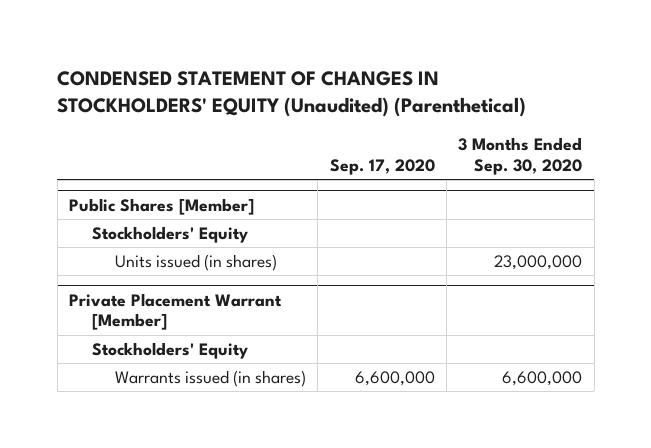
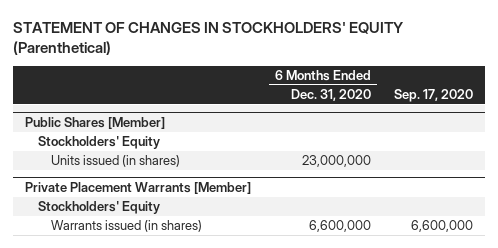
- CONDENSED STATEMENT OF CHANGES IN STOCKHOLDERS' EQUITY (Unaudited) (Parenthetical)
+ STATEMENT OF CHANGES IN STOCKHOLDERS' EQUITY (Parenthetical)
- | Sep. 17, 2020 | 3 Months Ended Sep. 30, 2020
+ | 6 Months Ended Dec. 31, 2020 | Sep. 17, 2020
- Private Placement Warrant [Member]
+ Private Placement Warrants [Member]

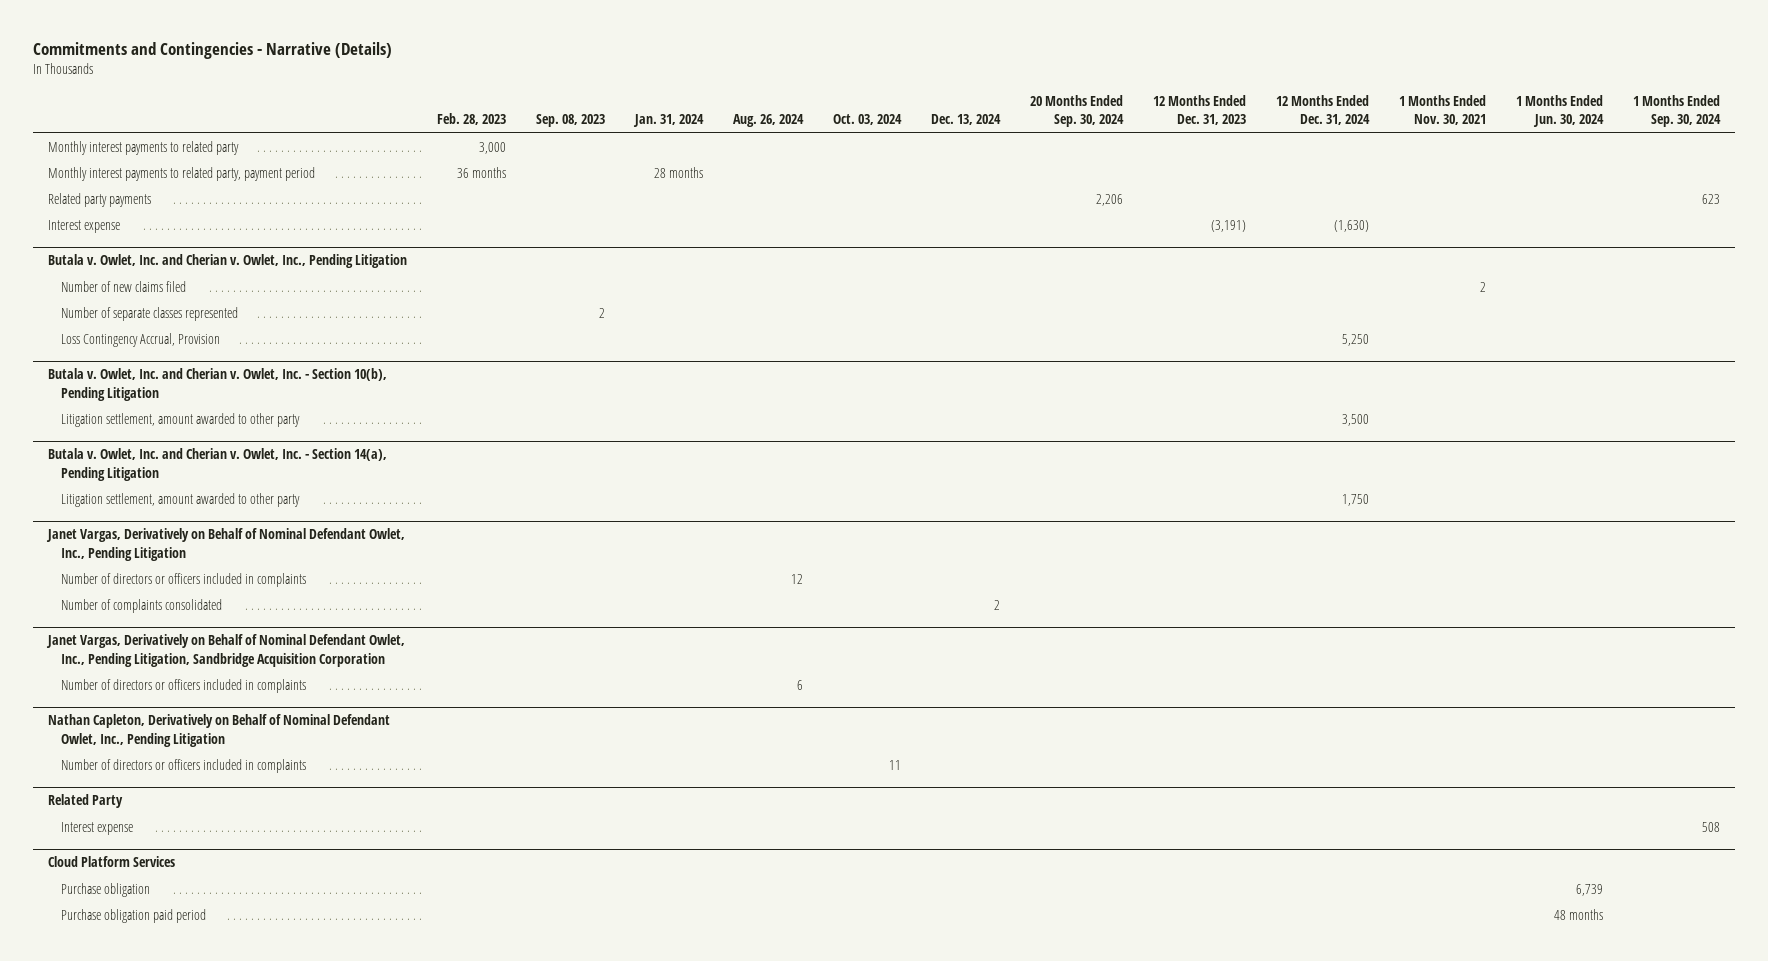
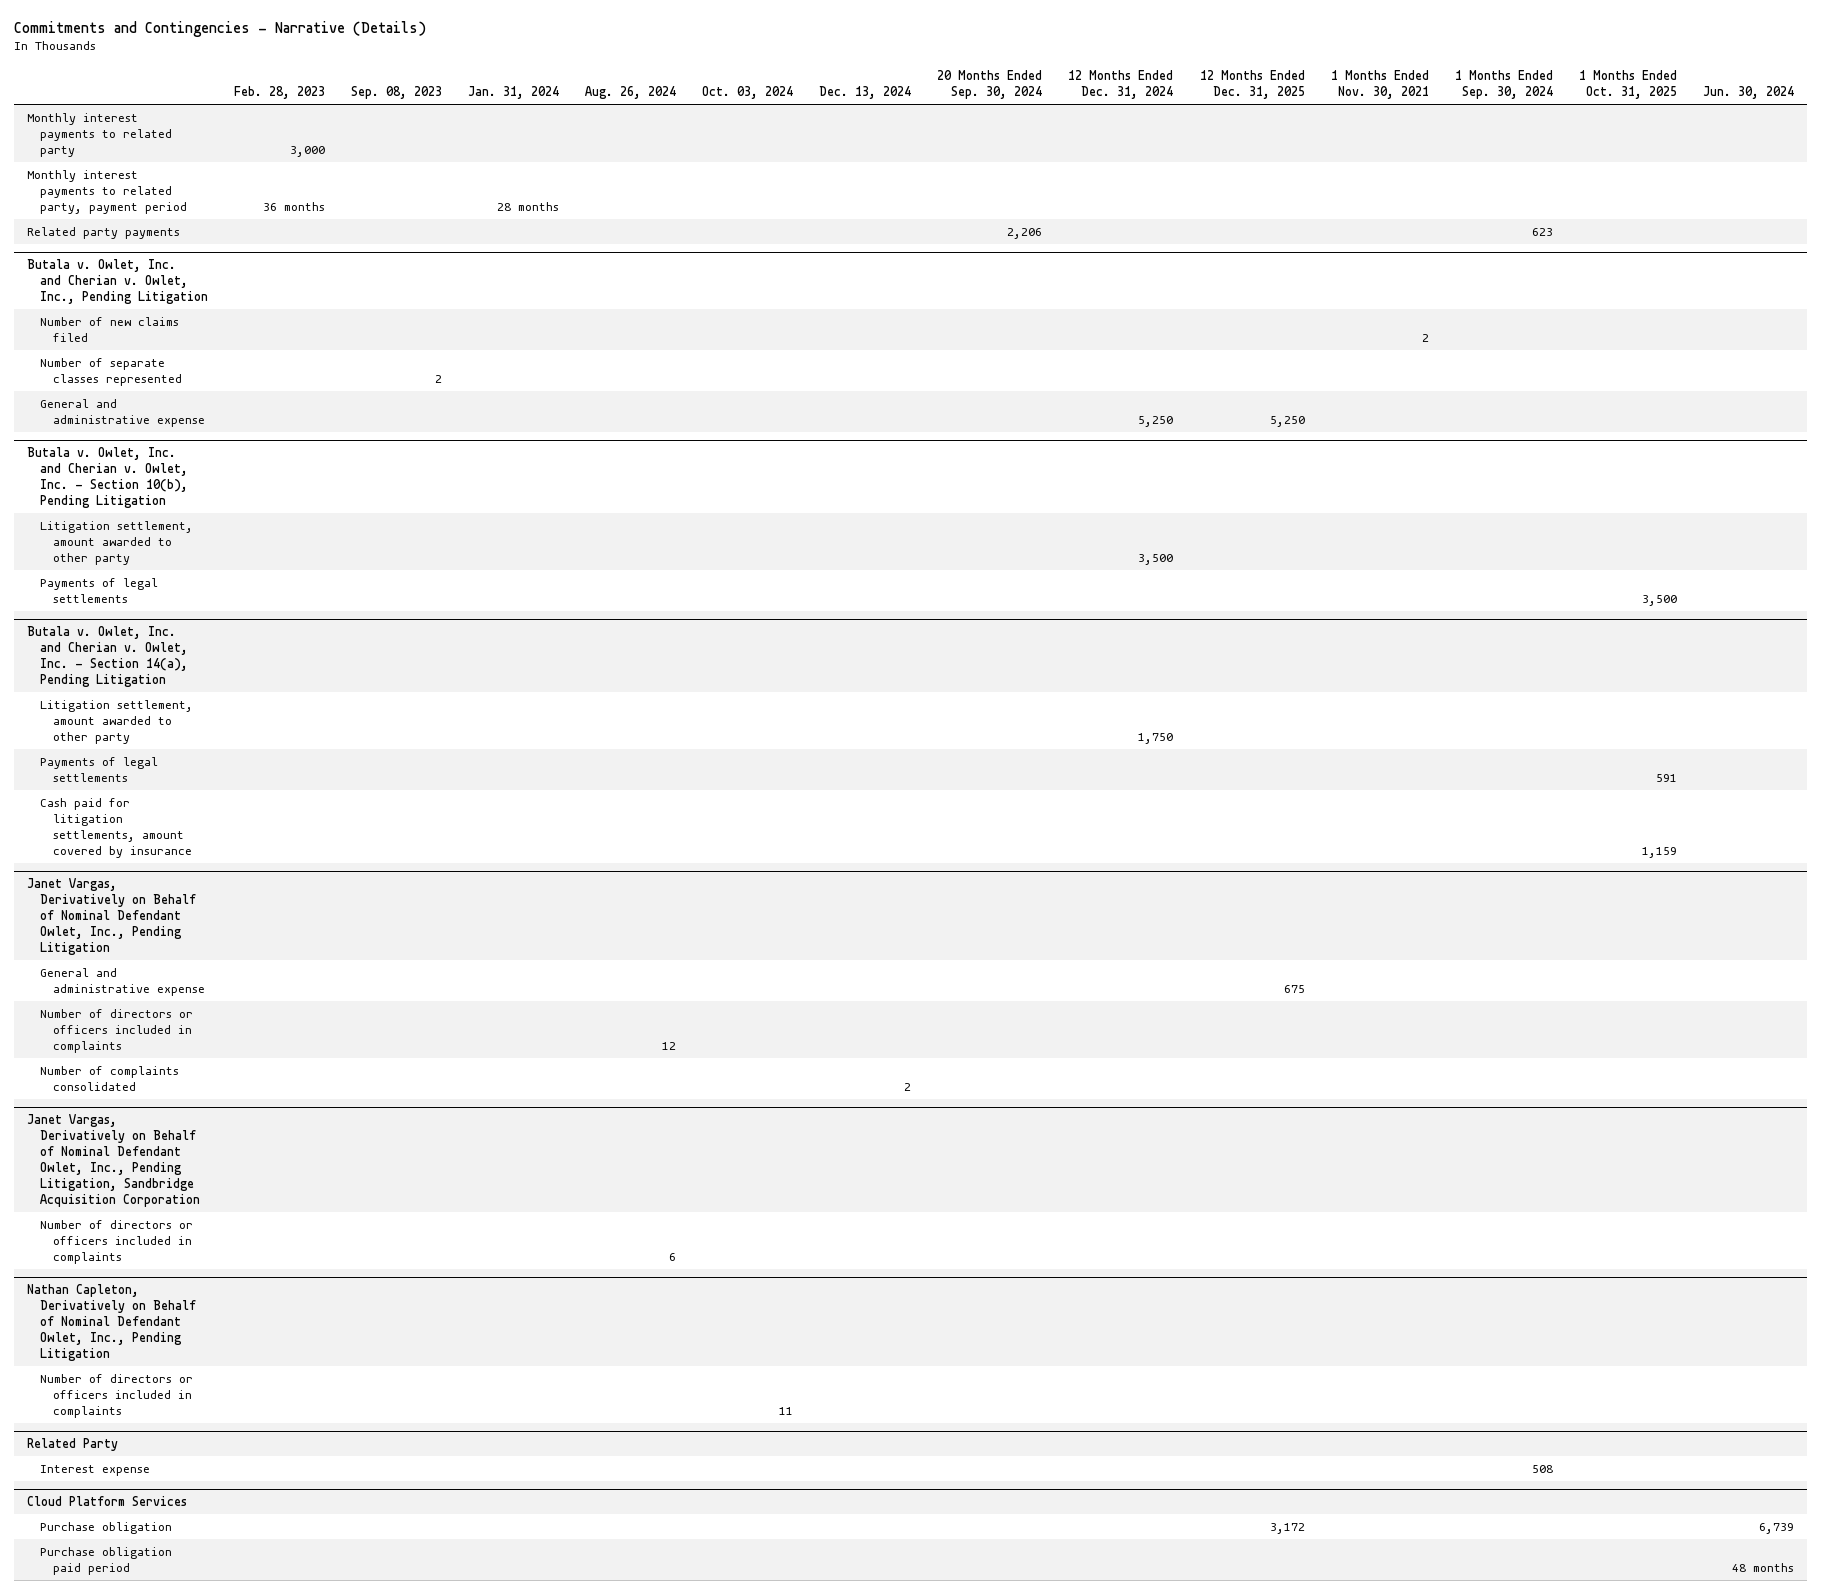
- | Feb. 28, 2023 | Sep. 08, 2023 | Jan. 31, 2024 | Aug. 26, 2024 | Oct. 03, 2024 | Dec. 13, 2024 | 20 Months Ended Sep. 30, 2024 | 12 Months Ended Dec. 31, 2023 | 12 Months Ended Dec. 31, 2024 | 1 Months Ended Nov. 30, 2021 | 1 Months Ended Jun. 30, 2024 | 1 Months Ended Sep. 30, 2024
+ | Feb. 28, 2023 | Sep. 08, 2023 | Jan. 31, 2024 | Aug. 26, 2024 | Oct. 03, 2024 | Dec. 13, 2024 | 20 Months Ended Sep. 30, 2024 | 12 Months Ended Dec. 31, 2024 | 12 Months Ended Dec. 31, 2025 | 1 Months Ended Nov. 30, 2021 | 1 Months Ended Sep. 30, 2024 | 1 Months Ended Oct. 31, 2025 | Jun. 30, 2024
- Interest expense | | | | | | | | (3,191) | (1,630) | | |
@ Butala v. Owlet, Inc. and Cherian v. Owlet, Inc., Pending Litigation
- Loss Contingency Accrual, Provision | | | | | | | | | 5,250 | | |
+ General and administrative expense | | | | | | | | 5,250 | 5,250 | | | |
@ Butala v. Owlet, Inc. and Cherian v. Owlet, Inc. - Section 10(b), Pending Litigation
+ Payments of legal settlements | | | | | | | | | | | | 3,500 |
@ Butala v. Owlet, Inc. and Cherian v. Owlet, Inc. - Section 14(a), Pending Litigation
+ Payments of legal settlements | | | | | | | | | | | | 591 |
+ Cash paid for litigation settlements, amount covered by insurance | | | | | | | | | | | | 1,159 |
@ Janet Vargas, Derivatively on Behalf of Nominal Defendant Owlet, Inc., Pending Litigation
+ General and administrative expense | | | | | | | | | 675 | | | |

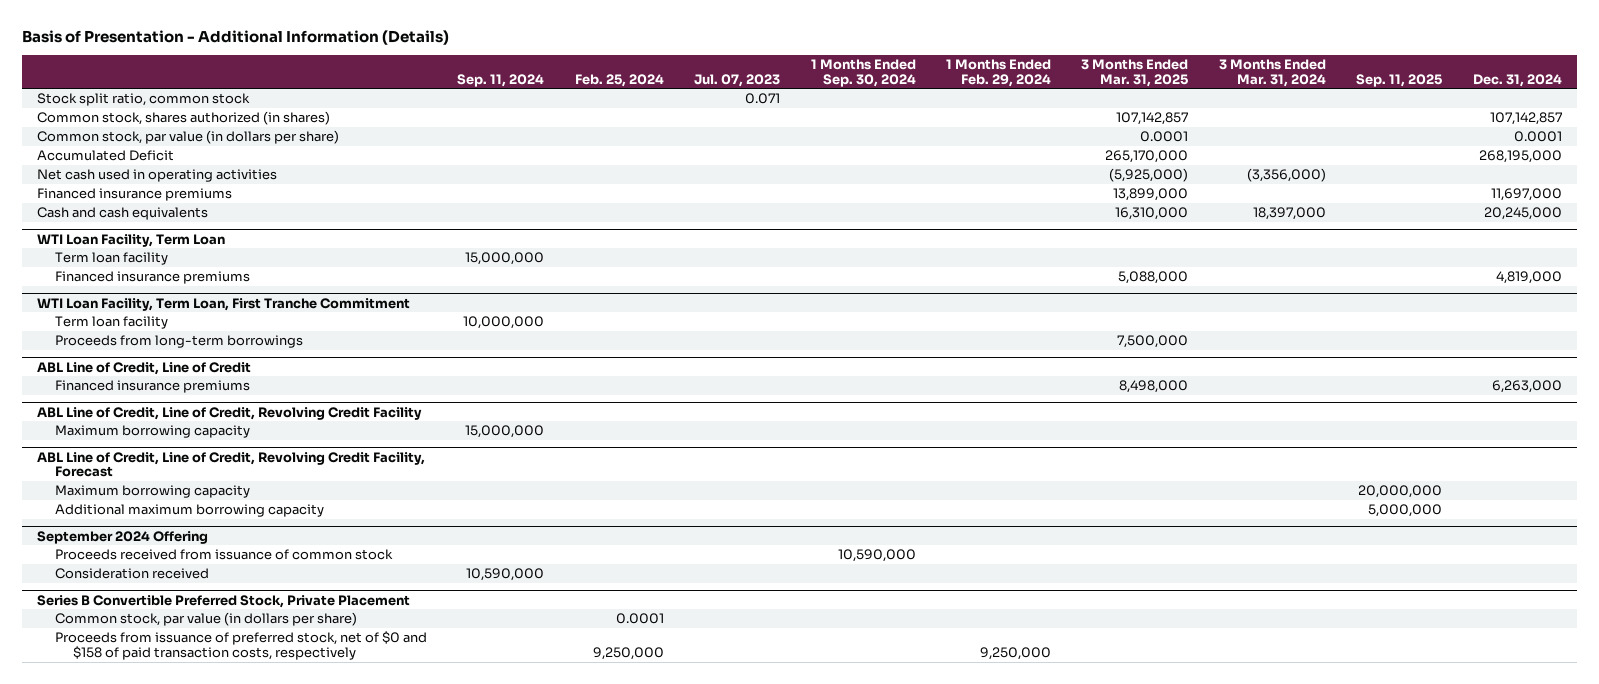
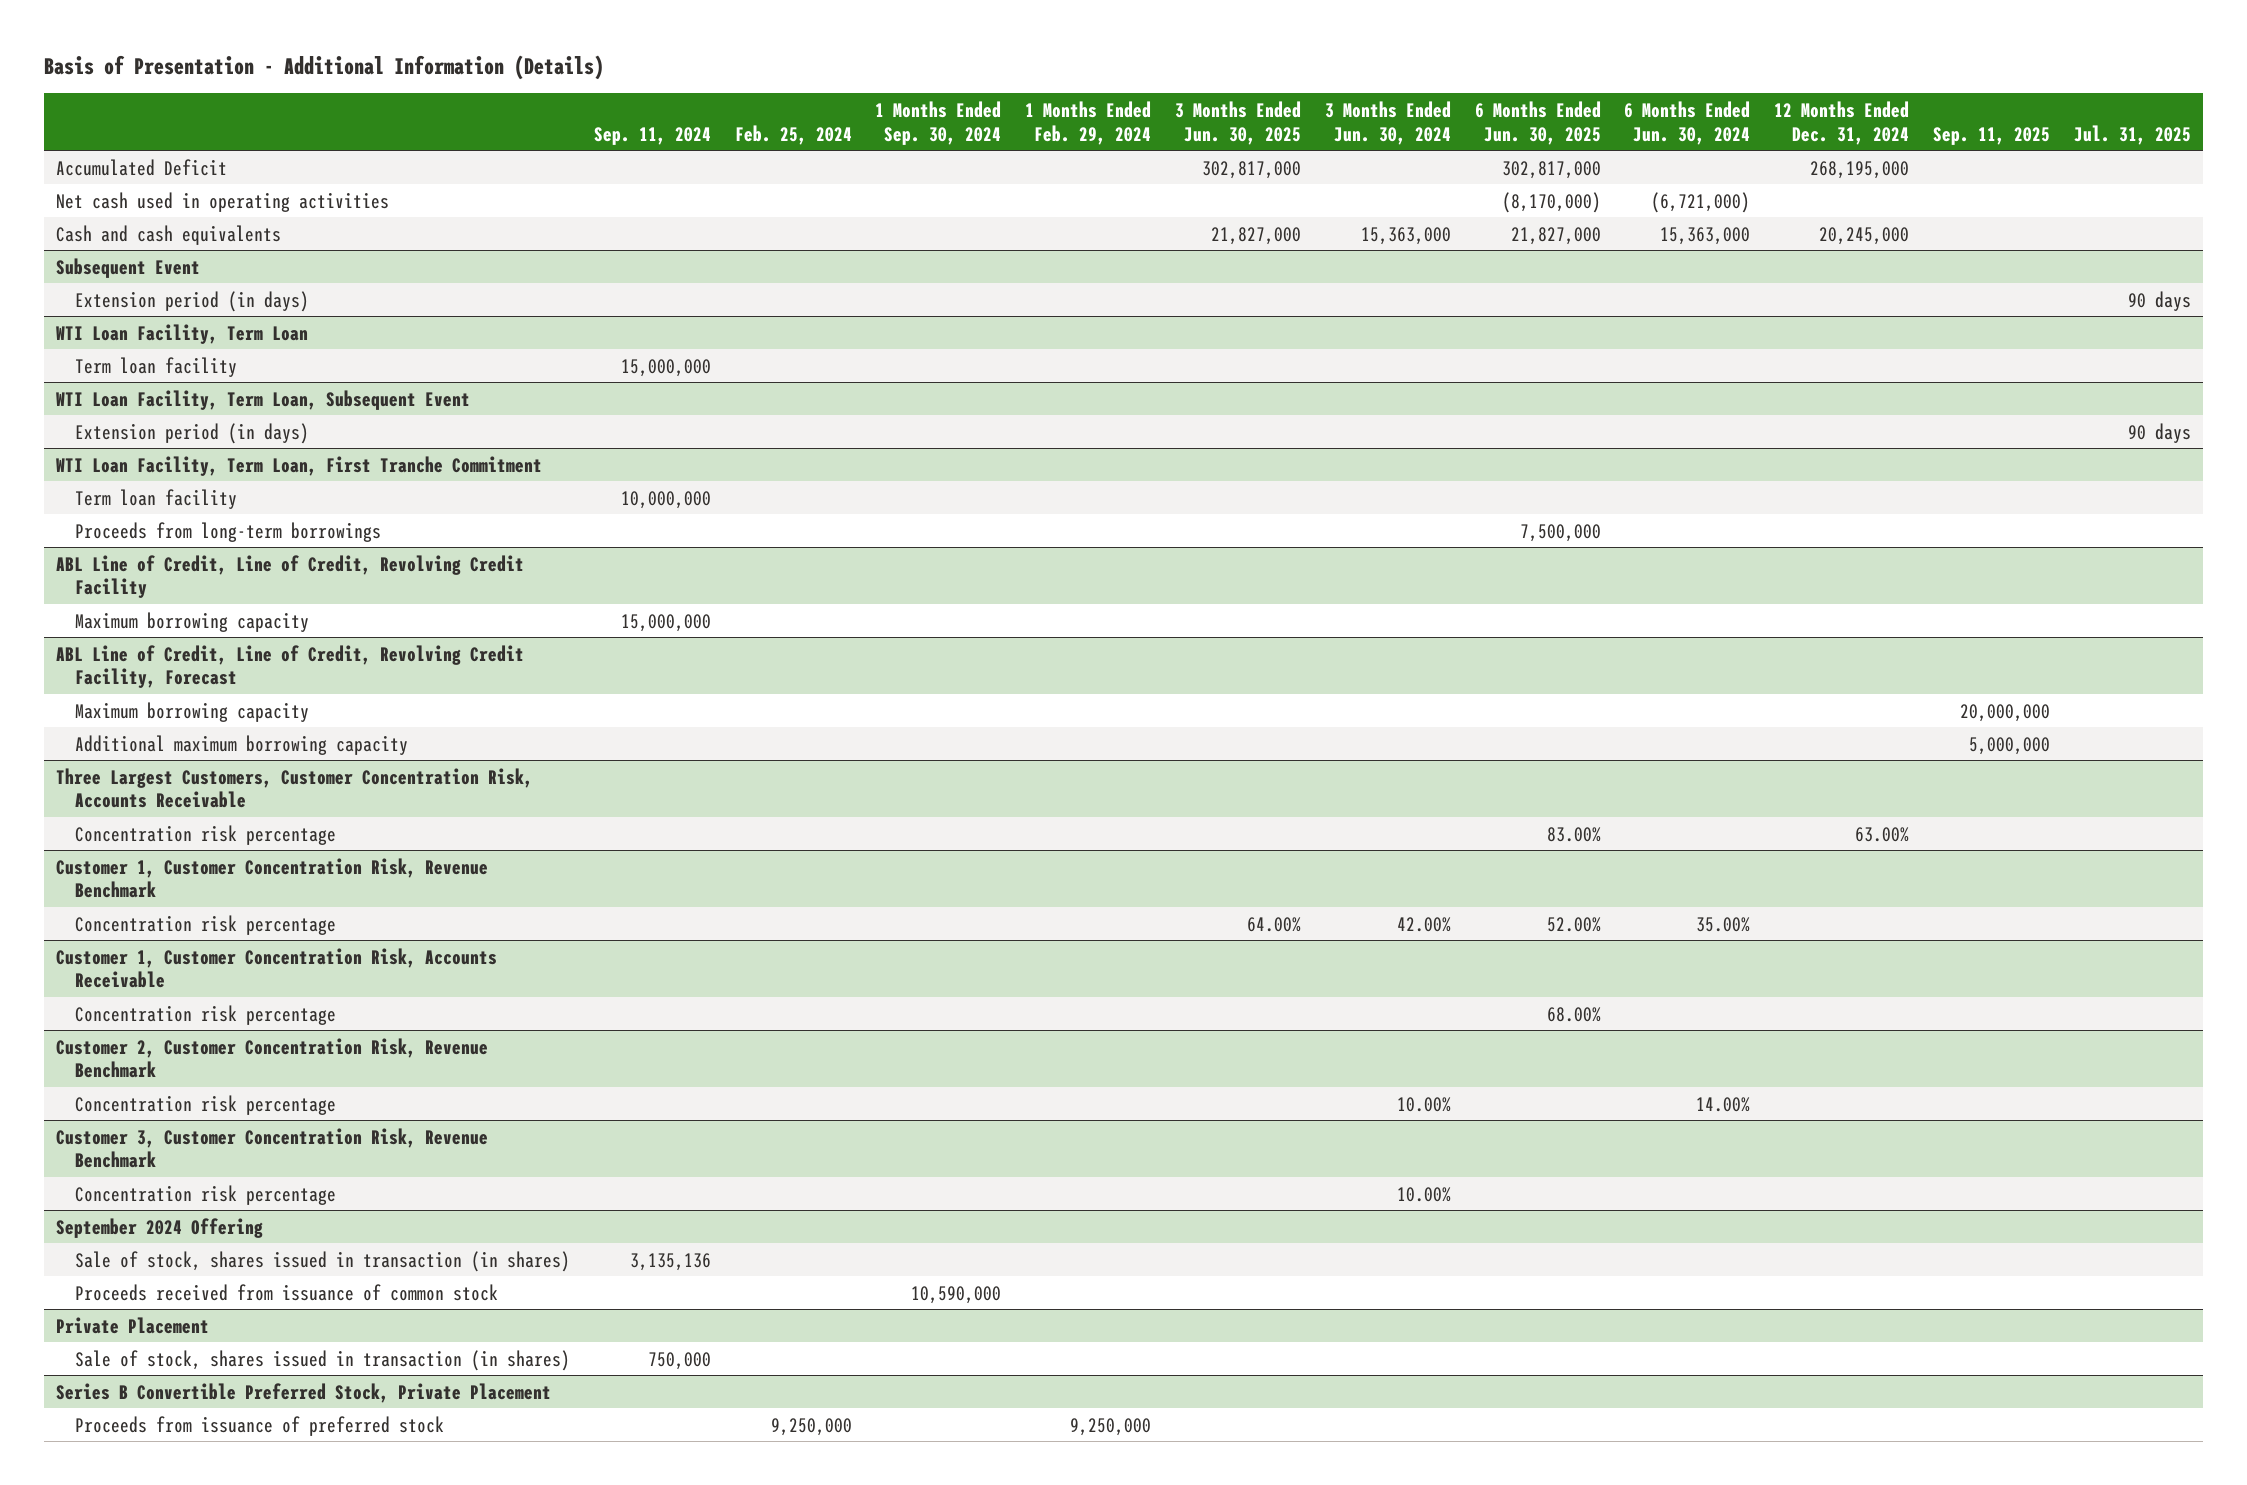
- | Sep. 11, 2024 | Feb. 25, 2024 | Jul. 07, 2023 | 1 Months Ended Sep. 30, 2024 | 1 Months Ended Feb. 29, 2024 | 3 Months Ended Mar. 31, 2025 | 3 Months Ended Mar. 31, 2024 | Sep. 11, 2025 | Dec. 31, 2024
+ | Sep. 11, 2024 | Feb. 25, 2024 | 1 Months Ended Sep. 30, 2024 | 1 Months Ended Feb. 29, 2024 | 3 Months Ended Jun. 30, 2025 | 3 Months Ended Jun. 30, 2024 | 6 Months Ended Jun. 30, 2025 | 6 Months Ended Jun. 30, 2024 | 12 Months Ended Dec. 31, 2024 | Sep. 11, 2025 | Jul. 31, 2025
- Stock split ratio, common stock | | | 0.071 | | | | | |
- Common stock, shares authorized (in shares) | | | | | | 107,142,857 | | | 107,142,857
- Common stock, par value (in dollars per share) | | | | | | 0.0001 | | | 0.0001
- Financed insurance premiums | | | | | | 13,899,000 | | | 11,697,000
+ Subsequent Event
+ Extension period (in days) | | | | | | | | | | | 90 days
@ WTI Loan Facility, Term Loan
- Financed insurance premiums | | | | | | 5,088,000 | | | 4,819,000
+ WTI Loan Facility, Term Loan, Subsequent Event
+ Extension period (in days) | | | | | | | | | | | 90 days
- ABL Line of Credit, Line of Credit
- Financed insurance premiums | | | | | | 8,498,000 | | | 6,263,000
+ Three Largest Customers, Customer Concentration Risk, Accounts Receivable
+ Concentration risk percentage | | | | | | | 83.00% | | 63.00% | |
+ Customer 1, Customer Concentration Risk, Revenue Benchmark
+ Concentration risk percentage | | | | | 64.00% | 42.00% | 52.00% | 35.00% | | |
+ Customer 1, Customer Concentration Risk, Accounts Receivable
+ Concentration risk percentage | | | | | | | 68.00% | | | |
+ Customer 2, Customer Concentration Risk, Revenue Benchmark
+ Concentration risk percentage | | | | | | 10.00% | | 14.00% | | |
+ Customer 3, Customer Concentration Risk, Revenue Benchmark
+ Concentration risk percentage | | | | | | 10.00% | | | | |
@ September 2024 Offering
+ Sale of stock, shares issued in transaction (in shares) | 3,135,136 | | | | | | | | | |
- Consideration received | 10,590,000 | | | | | | | |
+ Private Placement
+ Sale of stock, shares issued in transaction (in shares) | 750,000 | | | | | | | | | |
@ Series B Convertible Preferred Stock, Private Placement
- Common stock, par value (in dollars per share) | | 0.0001 | | | | | | |
- Proceeds from issuance of preferred stock, net of $0 and $158 of paid transaction costs, respectively | | 9,250,000 | | | 9,250,000 | | | |
+ Proceeds from issuance of preferred stock | | 9,250,000 | | 9,250,000 | | | | | | |

